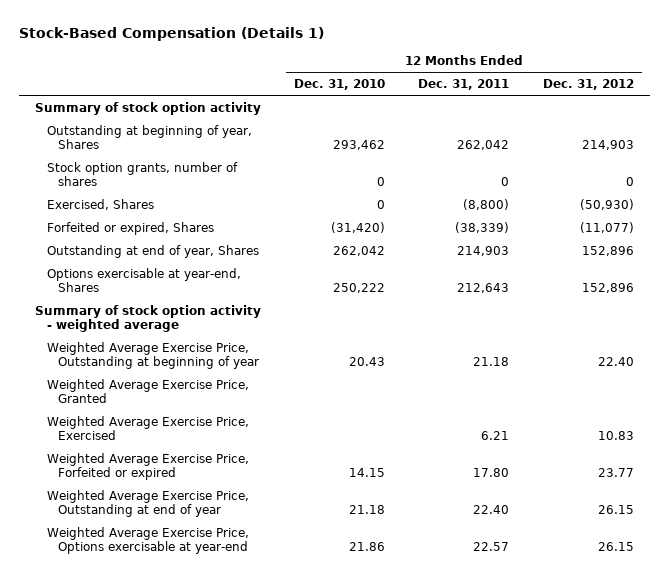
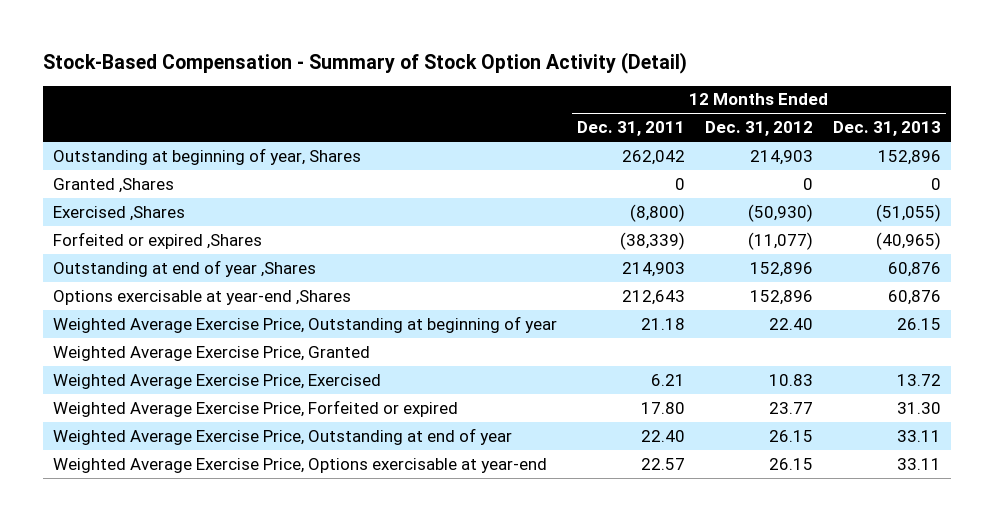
- Stock-Based Compensation (Details 1)
+ Stock-Based Compensation - Summary of Stock Option Activity (Detail)
- | 12 Months Ended Dec. 31, 2010 | 12 Months Ended Dec. 31, 2011 | 12 Months Ended Dec. 31, 2012
+ | 12 Months Ended Dec. 31, 2011 | 12 Months Ended Dec. 31, 2012 | 12 Months Ended Dec. 31, 2013
- Summary of stock option activity
- Stock option grants, number of shares | 0 | 0 | 0
- Exercised, Shares | 0 | (8,800) | (50,930)
- Forfeited or expired, Shares | (31,420) | (38,339) | (11,077)
- Outstanding at end of year, Shares | 262,042 | 214,903 | 152,896
- Options exercisable at year-end, Shares | 250,222 | 212,643 | 152,896
- Summary of stock option activity - weighted average
+ Granted ,Shares | 0 | 0 | 0
+ Exercised ,Shares | (8,800) | (50,930) | (51,055)
+ Forfeited or expired ,Shares | (38,339) | (11,077) | (40,965)
+ Outstanding at end of year ,Shares | 214,903 | 152,896 | 60,876
+ Options exercisable at year-end ,Shares | 212,643 | 152,896 | 60,876

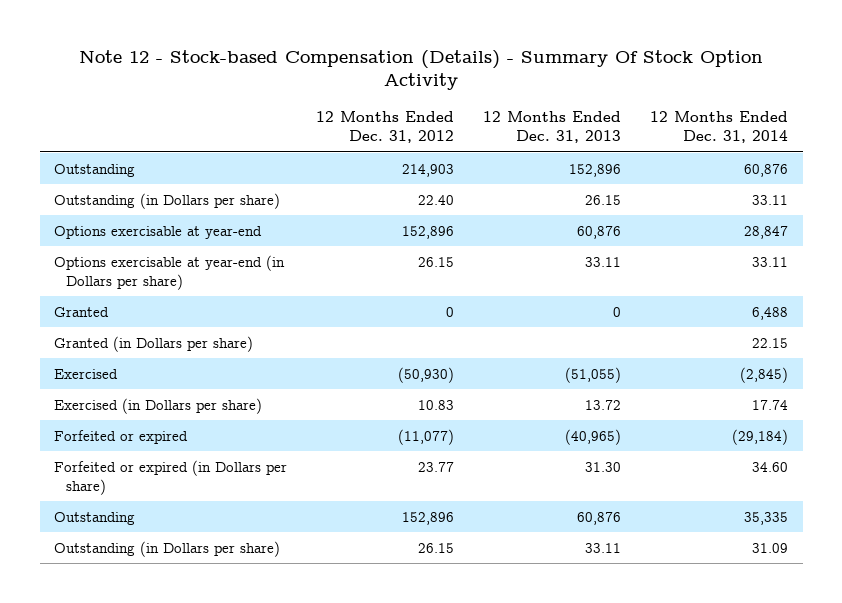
- Stock-Based Compensation - Summary of Stock Option Activity (Detail)
+ Note 12 - Stock-based Compensation (Details) - Summary Of Stock Option Activity
- | 12 Months Ended Dec. 31, 2011 | 12 Months Ended Dec. 31, 2012 | 12 Months Ended Dec. 31, 2013
+ | 12 Months Ended Dec. 31, 2012 | 12 Months Ended Dec. 31, 2013 | 12 Months Ended Dec. 31, 2014
- Outstanding at beginning of year, Shares | 262,042 | 214,903 | 152,896
- Granted ,Shares | 0 | 0 | 0
- Exercised ,Shares | (8,800) | (50,930) | (51,055)
- Forfeited or expired ,Shares | (38,339) | (11,077) | (40,965)
- Outstanding at end of year ,Shares | 214,903 | 152,896 | 60,876
- Options exercisable at year-end ,Shares | 212,643 | 152,896 | 60,876
- Weighted Average Exercise Price, Outstanding at beginning of year | 21.18 | 22.40 | 26.15
- Weighted Average Exercise Price, Granted
- Weighted Average Exercise Price, Exercised | 6.21 | 10.83 | 13.72
- Weighted Average Exercise Price, Forfeited or expired | 17.80 | 23.77 | 31.30
- Weighted Average Exercise Price, Outstanding at end of year | 22.40 | 26.15 | 33.11
- Weighted Average Exercise Price, Options exercisable at year-end | 22.57 | 26.15 | 33.11
+ Outstanding | 214,903 | 152,896 | 60,876
+ Outstanding (in Dollars per share) | 22.40 | 26.15 | 33.11
+ Options exercisable at year-end | 152,896 | 60,876 | 28,847
+ Options exercisable at year-end (in Dollars per share) | 26.15 | 33.11 | 33.11
+ Granted | 0 | 0 | 6,488
+ Granted (in Dollars per share) | | | 22.15
+ Exercised | (50,930) | (51,055) | (2,845)
+ Exercised (in Dollars per share) | 10.83 | 13.72 | 17.74
+ Forfeited or expired | (11,077) | (40,965) | (29,184)
+ Forfeited or expired (in Dollars per share) | 23.77 | 31.30 | 34.60
+ Outstanding | 152,896 | 60,876 | 35,335
+ Outstanding (in Dollars per share) | 26.15 | 33.11 | 31.09

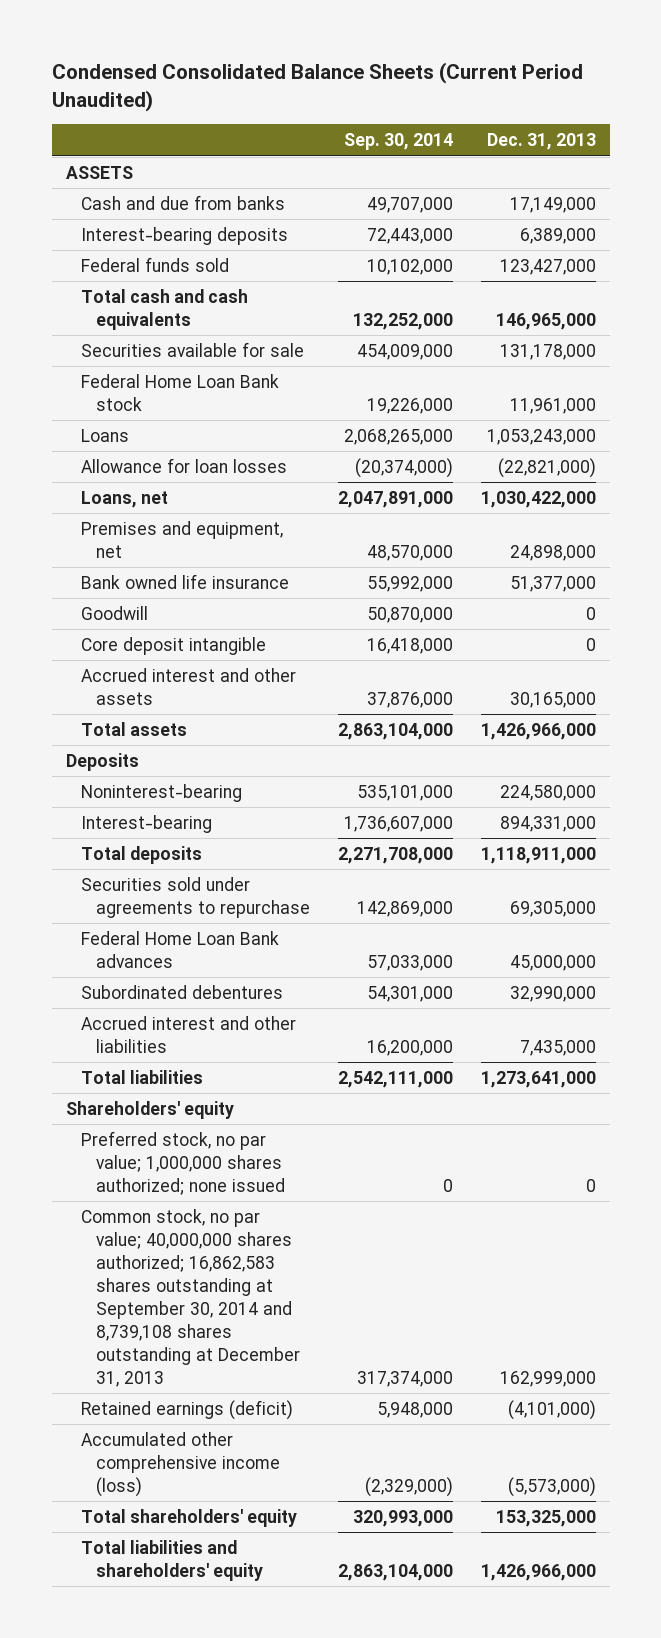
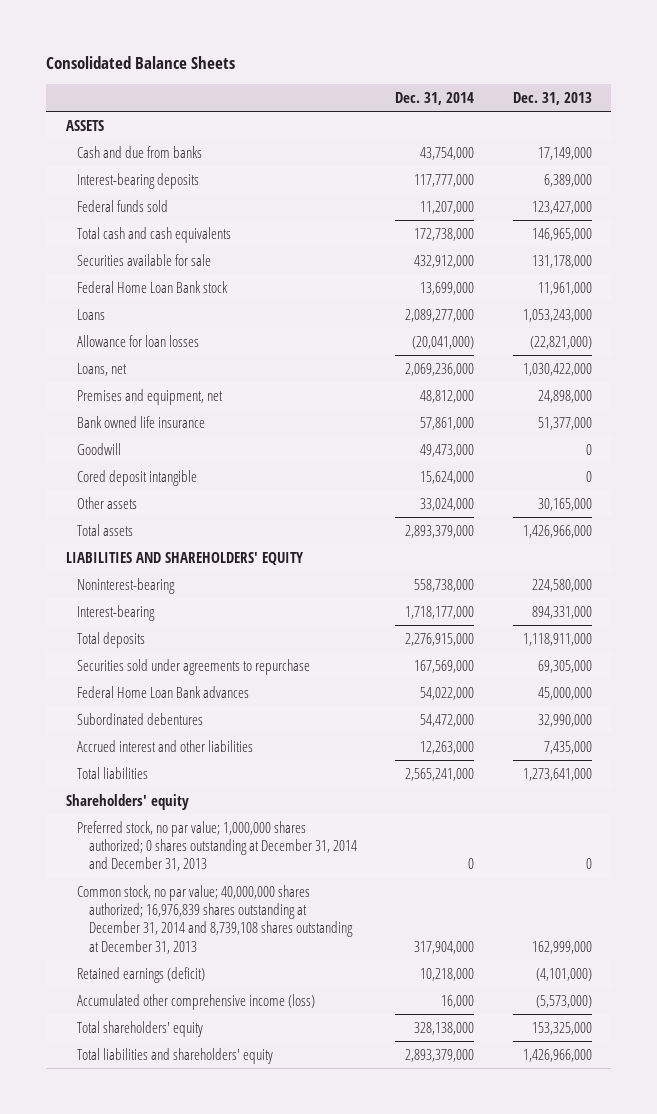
- Condensed Consolidated Balance Sheets (Current Period Unaudited)
+ Consolidated Balance Sheets
- | Sep. 30, 2014 | Dec. 31, 2013
+ | Dec. 31, 2014 | Dec. 31, 2013
- Core deposit intangible | 16,418,000 | 0
- Accrued interest and other assets | 37,876,000 | 30,165,000
+ Cored deposit intangible | 15,624,000 | 0
+ Other assets | 33,024,000 | 30,165,000
- Deposits
+ LIABILITIES AND SHAREHOLDERS' EQUITY
- Preferred stock, no par value; 1,000,000 shares authorized; none issued | 0 | 0
- Common stock, no par value; 40,000,000 shares authorized; 16,862,583 shares outstanding at September 30, 2014 and 8,739,108 shares outstanding at December 31, 2013 | 317,374,000 | 162,999,000
+ Preferred stock, no par value; 1,000,000 shares authorized; 0 shares outstanding at December 31, 2014 and December 31, 2013 | 0 | 0
+ Common stock, no par value; 40,000,000 shares authorized; 16,976,839 shares outstanding at December 31, 2014 and 8,739,108 shares outstanding at December 31, 2013 | 317,904,000 | 162,999,000

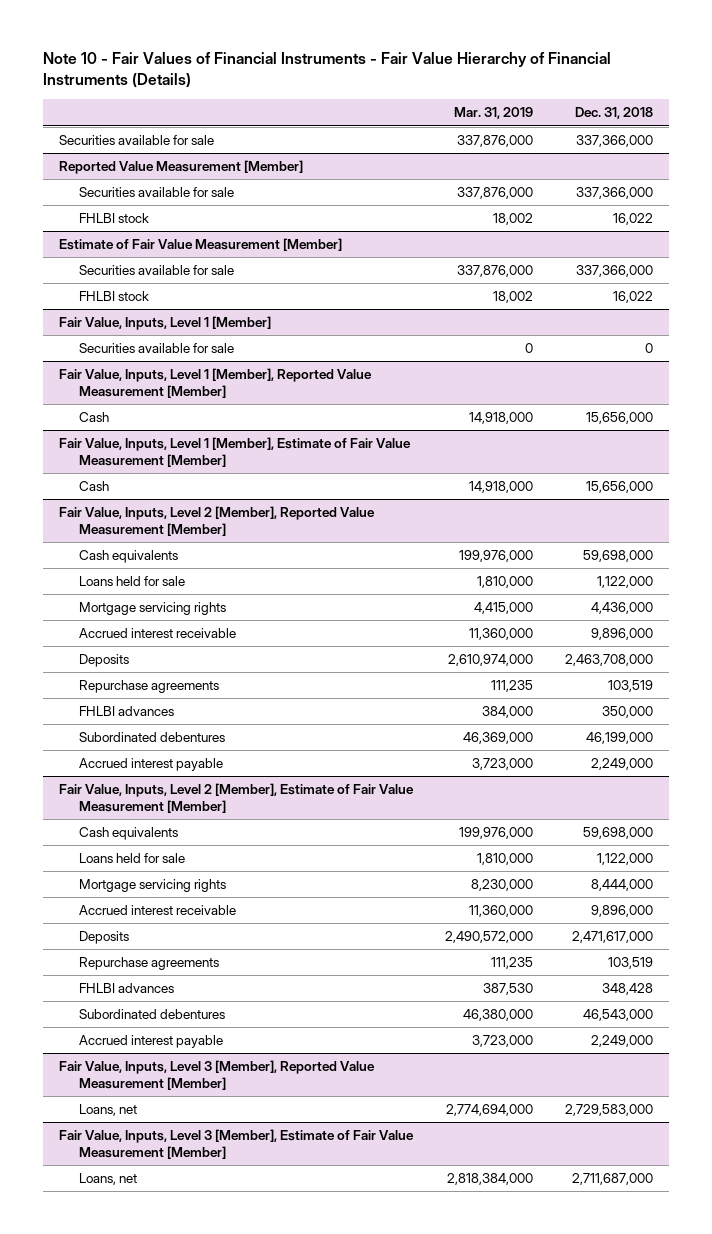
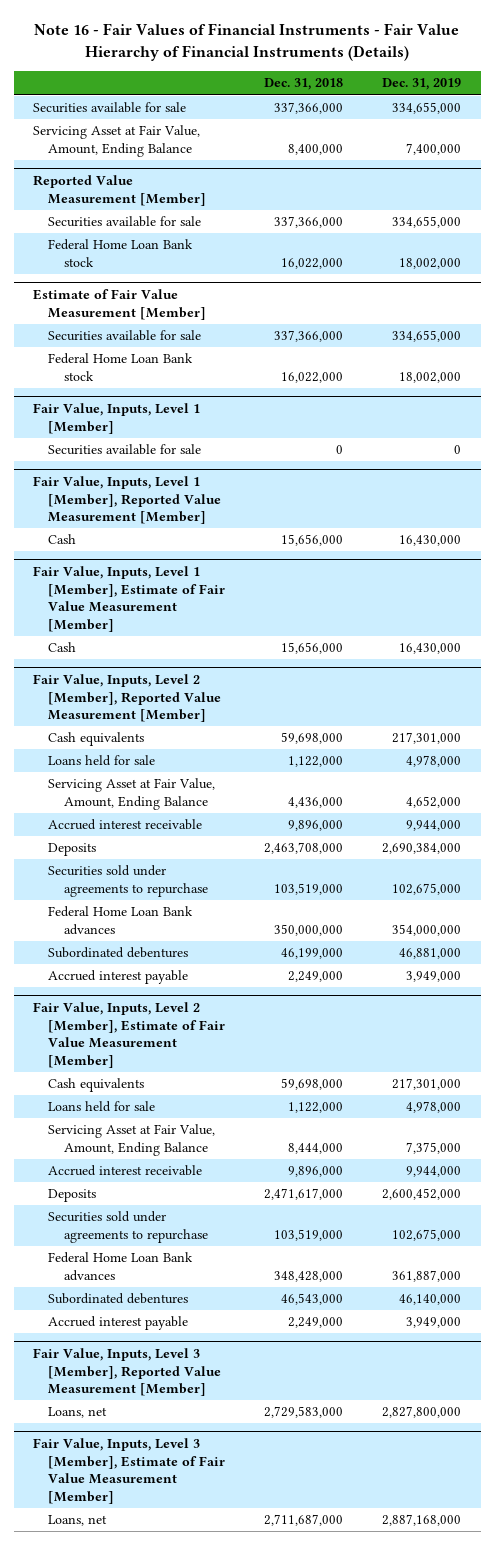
- Note 10 - Fair Values of Financial Instruments - Fair Value Hierarchy of Financial Instruments (Details)
+ Note 16 - Fair Values of Financial Instruments - Fair Value Hierarchy of Financial Instruments (Details)
- | Mar. 31, 2019 | Dec. 31, 2018
+ | Dec. 31, 2018 | Dec. 31, 2019
+ Servicing Asset at Fair Value, Amount, Ending Balance | 8,400,000 | 7,400,000
@ Reported Value Measurement [Member]
- FHLBI stock | 18,002 | 16,022
+ Federal Home Loan Bank stock | 16,022,000 | 18,002,000
@ Estimate of Fair Value Measurement [Member]
- FHLBI stock | 18,002 | 16,022
+ Federal Home Loan Bank stock | 16,022,000 | 18,002,000
@ Fair Value, Inputs, Level 2 [Member], Reported Value Measurement [Member]
- Mortgage servicing rights | 4,415,000 | 4,436,000
+ Servicing Asset at Fair Value, Amount, Ending Balance | 4,436,000 | 4,652,000
- Repurchase agreements | 111,235 | 103,519
- FHLBI advances | 384,000 | 350,000
+ Securities sold under agreements to repurchase | 103,519,000 | 102,675,000
+ Federal Home Loan Bank advances | 350,000,000 | 354,000,000
@ Fair Value, Inputs, Level 2 [Member], Estimate of Fair Value Measurement [Member]
- Mortgage servicing rights | 8,230,000 | 8,444,000
+ Servicing Asset at Fair Value, Amount, Ending Balance | 8,444,000 | 7,375,000
- Repurchase agreements | 111,235 | 103,519
- FHLBI advances | 387,530 | 348,428
+ Securities sold under agreements to repurchase | 103,519,000 | 102,675,000
+ Federal Home Loan Bank advances | 348,428,000 | 361,887,000

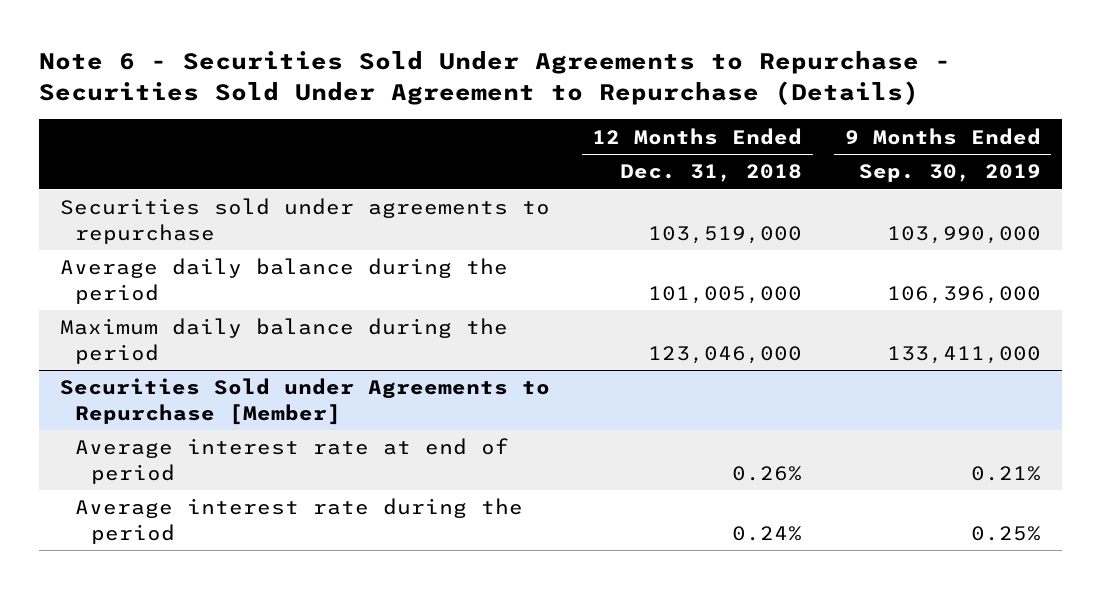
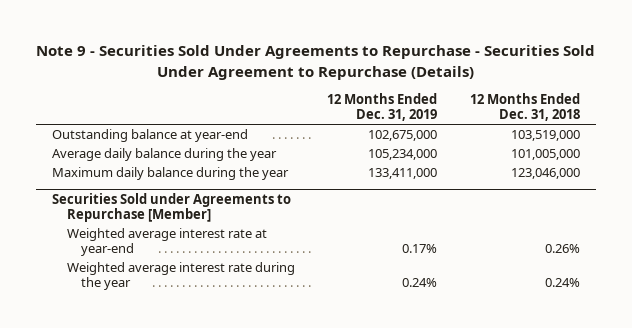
- Note 6 - Securities Sold Under Agreements to Repurchase - Securities Sold Under Agreement to Repurchase (Details)
+ Note 9 - Securities Sold Under Agreements to Repurchase - Securities Sold Under Agreement to Repurchase (Details)
- | 12 Months Ended Dec. 31, 2018 | 9 Months Ended Sep. 30, 2019
+ | 12 Months Ended Dec. 31, 2019 | 12 Months Ended Dec. 31, 2018
- Securities sold under agreements to repurchase | 103,519,000 | 103,990,000
- Average daily balance during the period | 101,005,000 | 106,396,000
- Maximum daily balance during the period | 123,046,000 | 133,411,000
+ Outstanding balance at year-end | 102,675,000 | 103,519,000
+ Average daily balance during the year | 105,234,000 | 101,005,000
+ Maximum daily balance during the year | 133,411,000 | 123,046,000
@ Securities Sold under Agreements to Repurchase [Member]
- Average interest rate at end of period | 0.26% | 0.21%
- Average interest rate during the period | 0.24% | 0.25%
+ Weighted average interest rate at year-end | 0.17% | 0.26%
+ Weighted average interest rate during the year | 0.24% | 0.24%

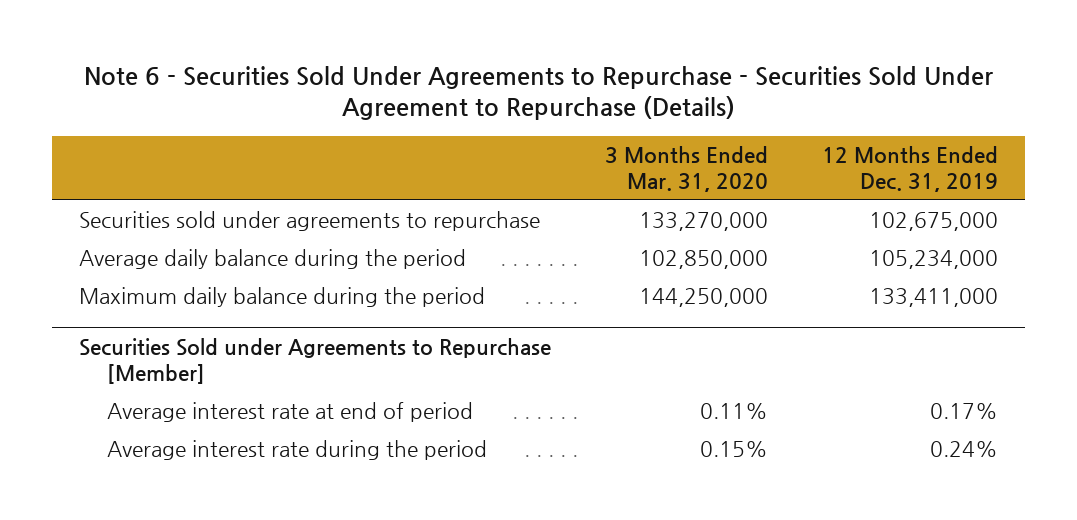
- Note 9 - Securities Sold Under Agreements to Repurchase - Securities Sold Under Agreement to Repurchase (Details)
+ Note 6 - Securities Sold Under Agreements to Repurchase - Securities Sold Under Agreement to Repurchase (Details)
- | 12 Months Ended Dec. 31, 2019 | 12 Months Ended Dec. 31, 2018
+ | 3 Months Ended Mar. 31, 2020 | 12 Months Ended Dec. 31, 2019
- Outstanding balance at year-end | 102,675,000 | 103,519,000
- Average daily balance during the year | 105,234,000 | 101,005,000
- Maximum daily balance during the year | 133,411,000 | 123,046,000
+ Securities sold under agreements to repurchase | 133,270,000 | 102,675,000
+ Average daily balance during the period | 102,850,000 | 105,234,000
+ Maximum daily balance during the period | 144,250,000 | 133,411,000
@ Securities Sold under Agreements to Repurchase [Member]
- Weighted average interest rate at year-end | 0.17% | 0.26%
- Weighted average interest rate during the year | 0.24% | 0.24%
+ Average interest rate at end of period | 0.11% | 0.17%
+ Average interest rate during the period | 0.15% | 0.24%

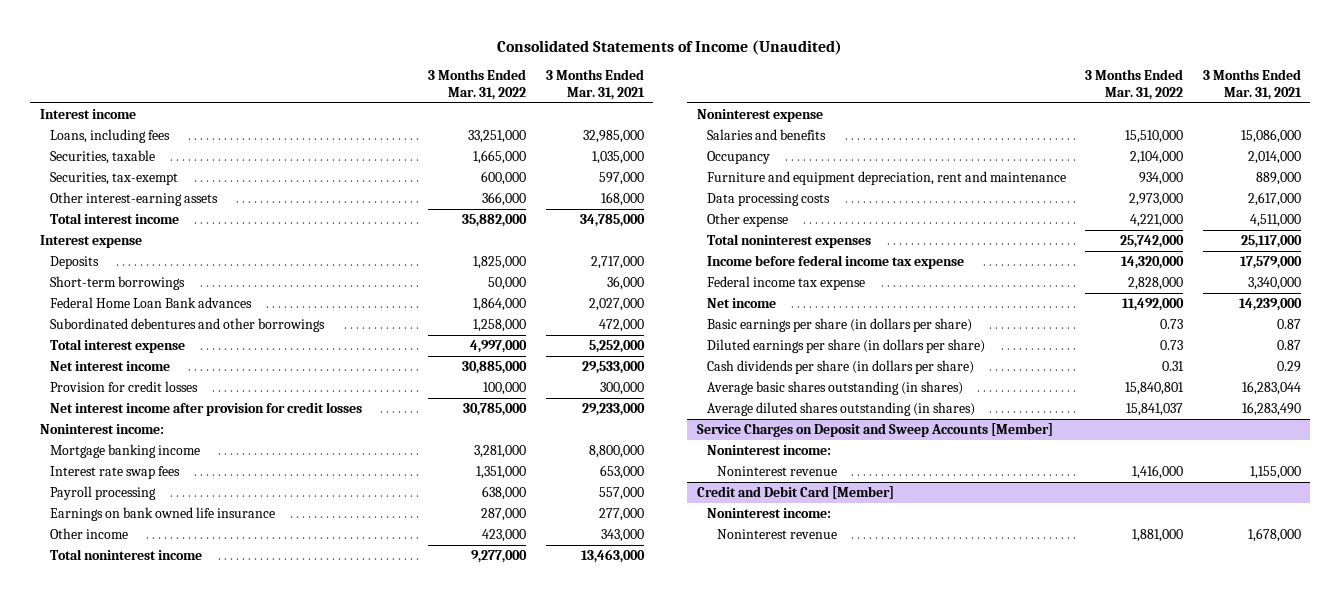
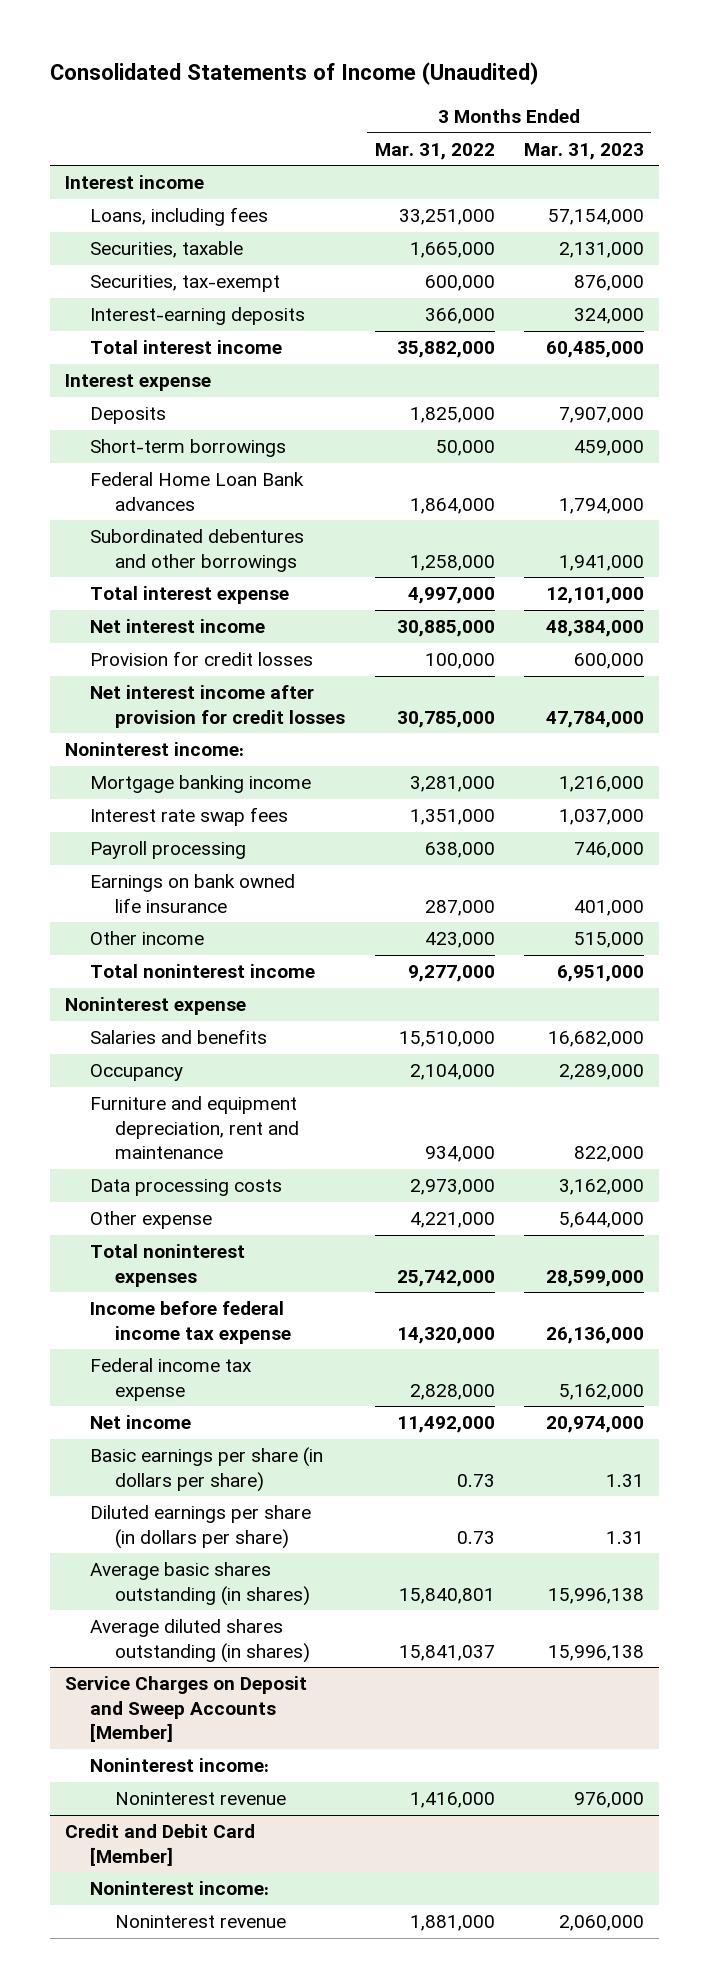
- | 3 Months Ended Mar. 31, 2022 | 3 Months Ended Mar. 31, 2021
+ | 3 Months Ended Mar. 31, 2022 | 3 Months Ended Mar. 31, 2023
- Other interest-earning assets | 366,000 | 168,000
+ Interest-earning deposits | 366,000 | 324,000
- Cash dividends per share (in dollars per share) | 0.31 | 0.29

